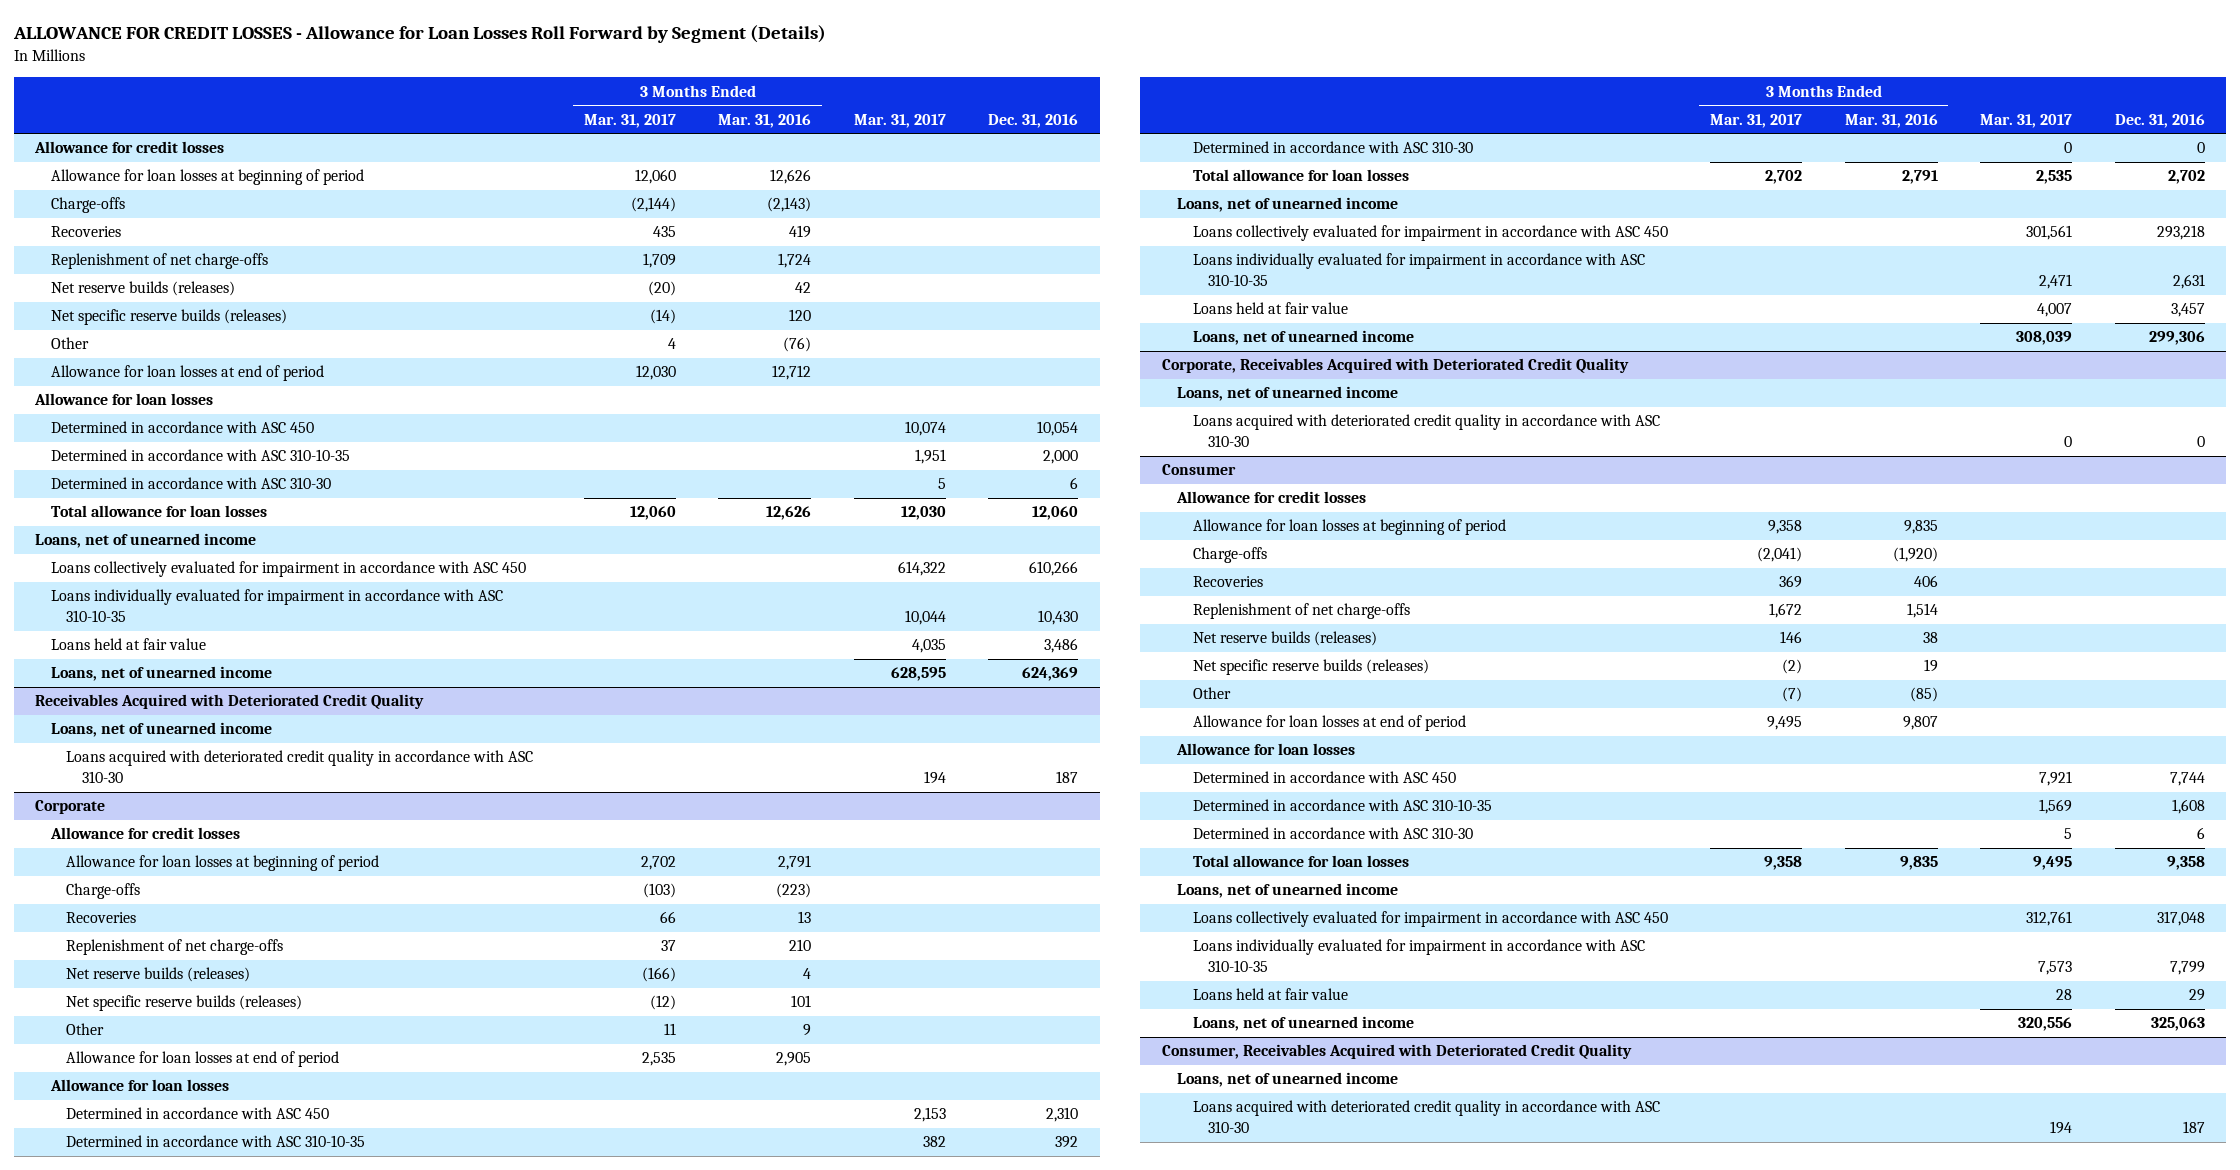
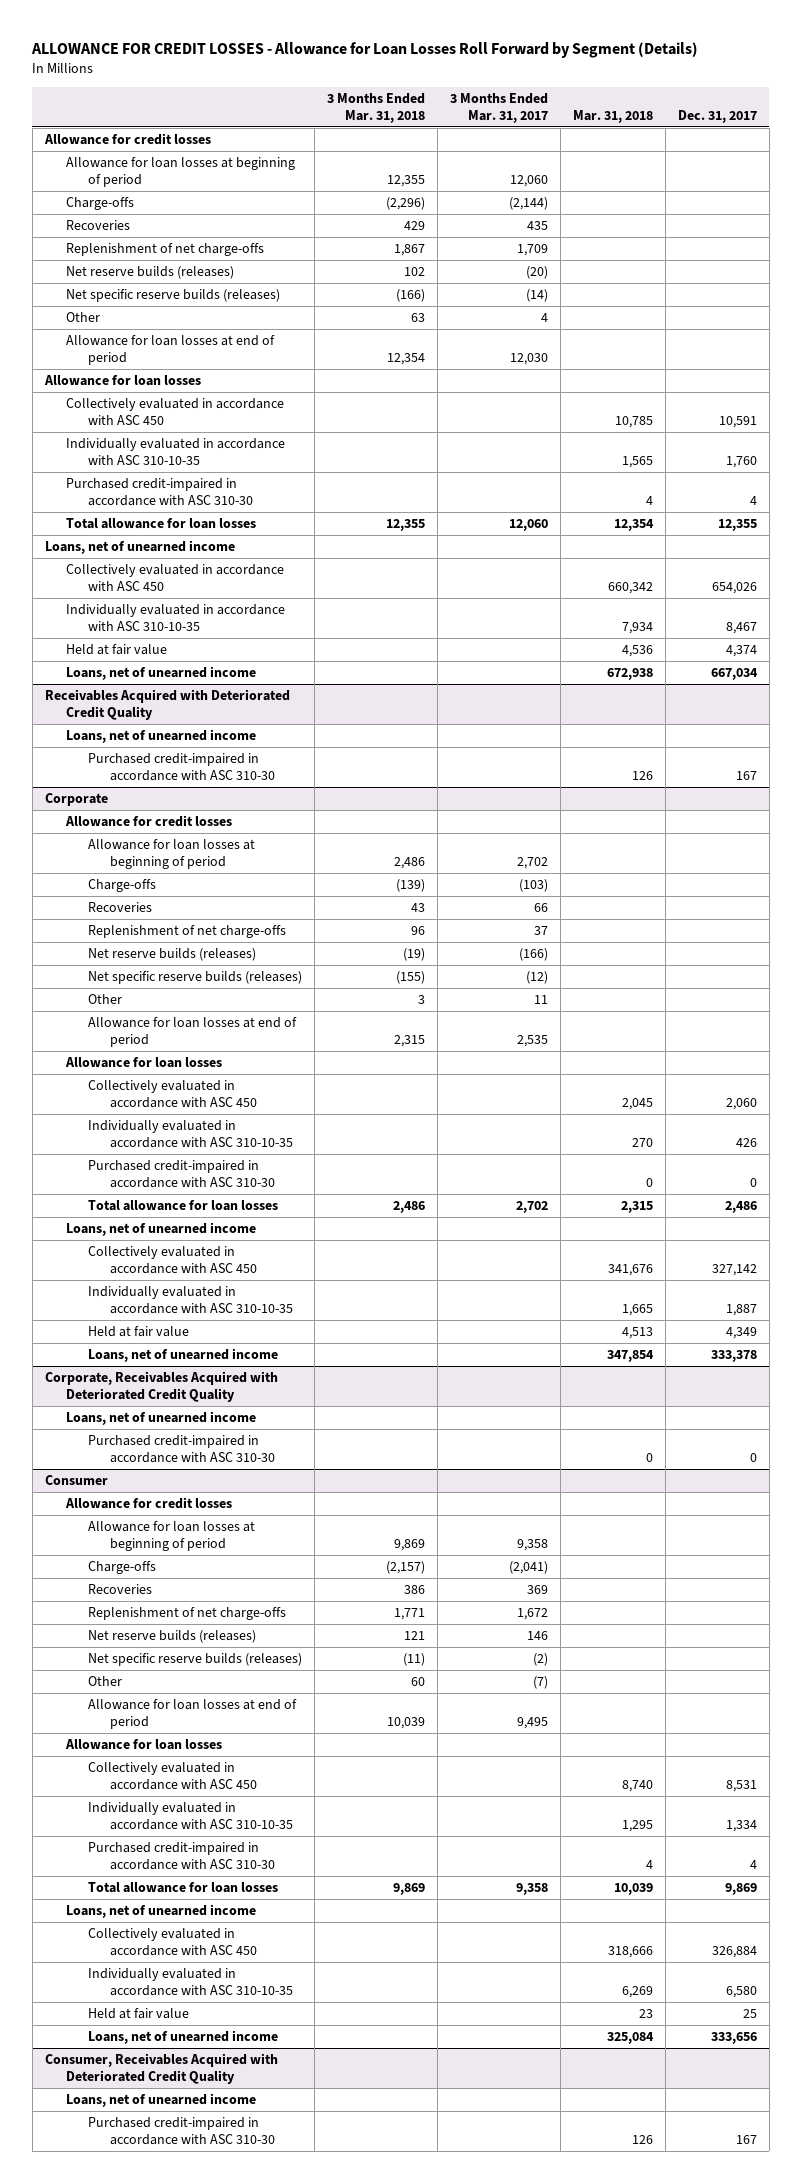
- | 3 Months Ended Mar. 31, 2017 | 3 Months Ended Mar. 31, 2016 | Mar. 31, 2017 | Dec. 31, 2016
+ | 3 Months Ended Mar. 31, 2018 | 3 Months Ended Mar. 31, 2017 | Mar. 31, 2018 | Dec. 31, 2017
- Determined in accordance with ASC 450 | | | 10,074 | 10,054
- Determined in accordance with ASC 310-10-35 | | | 1,951 | 2,000
- Determined in accordance with ASC 310-30 | | | 5 | 6
+ Collectively evaluated in accordance with ASC 450 | | | 10,785 | 10,591
+ Individually evaluated in accordance with ASC 310-10-35 | | | 1,565 | 1,760
+ Purchased credit-impaired in accordance with ASC 310-30 | | | 4 | 4
- Loans collectively evaluated for impairment in accordance with ASC 450 | | | 614,322 | 610,266
- Loans individually evaluated for impairment in accordance with ASC 310-10-35 | | | 10,044 | 10,430
- Loans held at fair value | | | 4,035 | 3,486
+ Collectively evaluated in accordance with ASC 450 | | | 660,342 | 654,026
+ Individually evaluated in accordance with ASC 310-10-35 | | | 7,934 | 8,467
+ Held at fair value | | | 4,536 | 4,374
@ Receivables Acquired with Deteriorated Credit Quality
- Loans acquired with deteriorated credit quality in accordance with ASC 310-30 | | | 194 | 187
+ Purchased credit-impaired in accordance with ASC 310-30 | | | 126 | 167
@ Corporate
- Determined in accordance with ASC 450 | | | 2,153 | 2,310
- Determined in accordance with ASC 310-10-35 | | | 382 | 392
- Determined in accordance with ASC 310-30 | | | 0 | 0
+ Collectively evaluated in accordance with ASC 450 | | | 2,045 | 2,060
+ Individually evaluated in accordance with ASC 310-10-35 | | | 270 | 426
+ Purchased credit-impaired in accordance with ASC 310-30 | | | 0 | 0
- Loans collectively evaluated for impairment in accordance with ASC 450 | | | 301,561 | 293,218
- Loans individually evaluated for impairment in accordance with ASC 310-10-35 | | | 2,471 | 2,631
- Loans held at fair value | | | 4,007 | 3,457
+ Collectively evaluated in accordance with ASC 450 | | | 341,676 | 327,142
+ Individually evaluated in accordance with ASC 310-10-35 | | | 1,665 | 1,887
+ Held at fair value | | | 4,513 | 4,349
@ Corporate, Receivables Acquired with Deteriorated Credit Quality
- Loans acquired with deteriorated credit quality in accordance with ASC 310-30 | | | 0 | 0
+ Purchased credit-impaired in accordance with ASC 310-30 | | | 0 | 0
@ Consumer
- Determined in accordance with ASC 450 | | | 7,921 | 7,744
- Determined in accordance with ASC 310-10-35 | | | 1,569 | 1,608
- Determined in accordance with ASC 310-30 | | | 5 | 6
+ Collectively evaluated in accordance with ASC 450 | | | 8,740 | 8,531
+ Individually evaluated in accordance with ASC 310-10-35 | | | 1,295 | 1,334
+ Purchased credit-impaired in accordance with ASC 310-30 | | | 4 | 4
- Loans collectively evaluated for impairment in accordance with ASC 450 | | | 312,761 | 317,048
- Loans individually evaluated for impairment in accordance with ASC 310-10-35 | | | 7,573 | 7,799
- Loans held at fair value | | | 28 | 29
+ Collectively evaluated in accordance with ASC 450 | | | 318,666 | 326,884
+ Individually evaluated in accordance with ASC 310-10-35 | | | 6,269 | 6,580
+ Held at fair value | | | 23 | 25
@ Consumer, Receivables Acquired with Deteriorated Credit Quality
- Loans acquired with deteriorated credit quality in accordance with ASC 310-30 | | | 194 | 187
+ Purchased credit-impaired in accordance with ASC 310-30 | | | 126 | 167

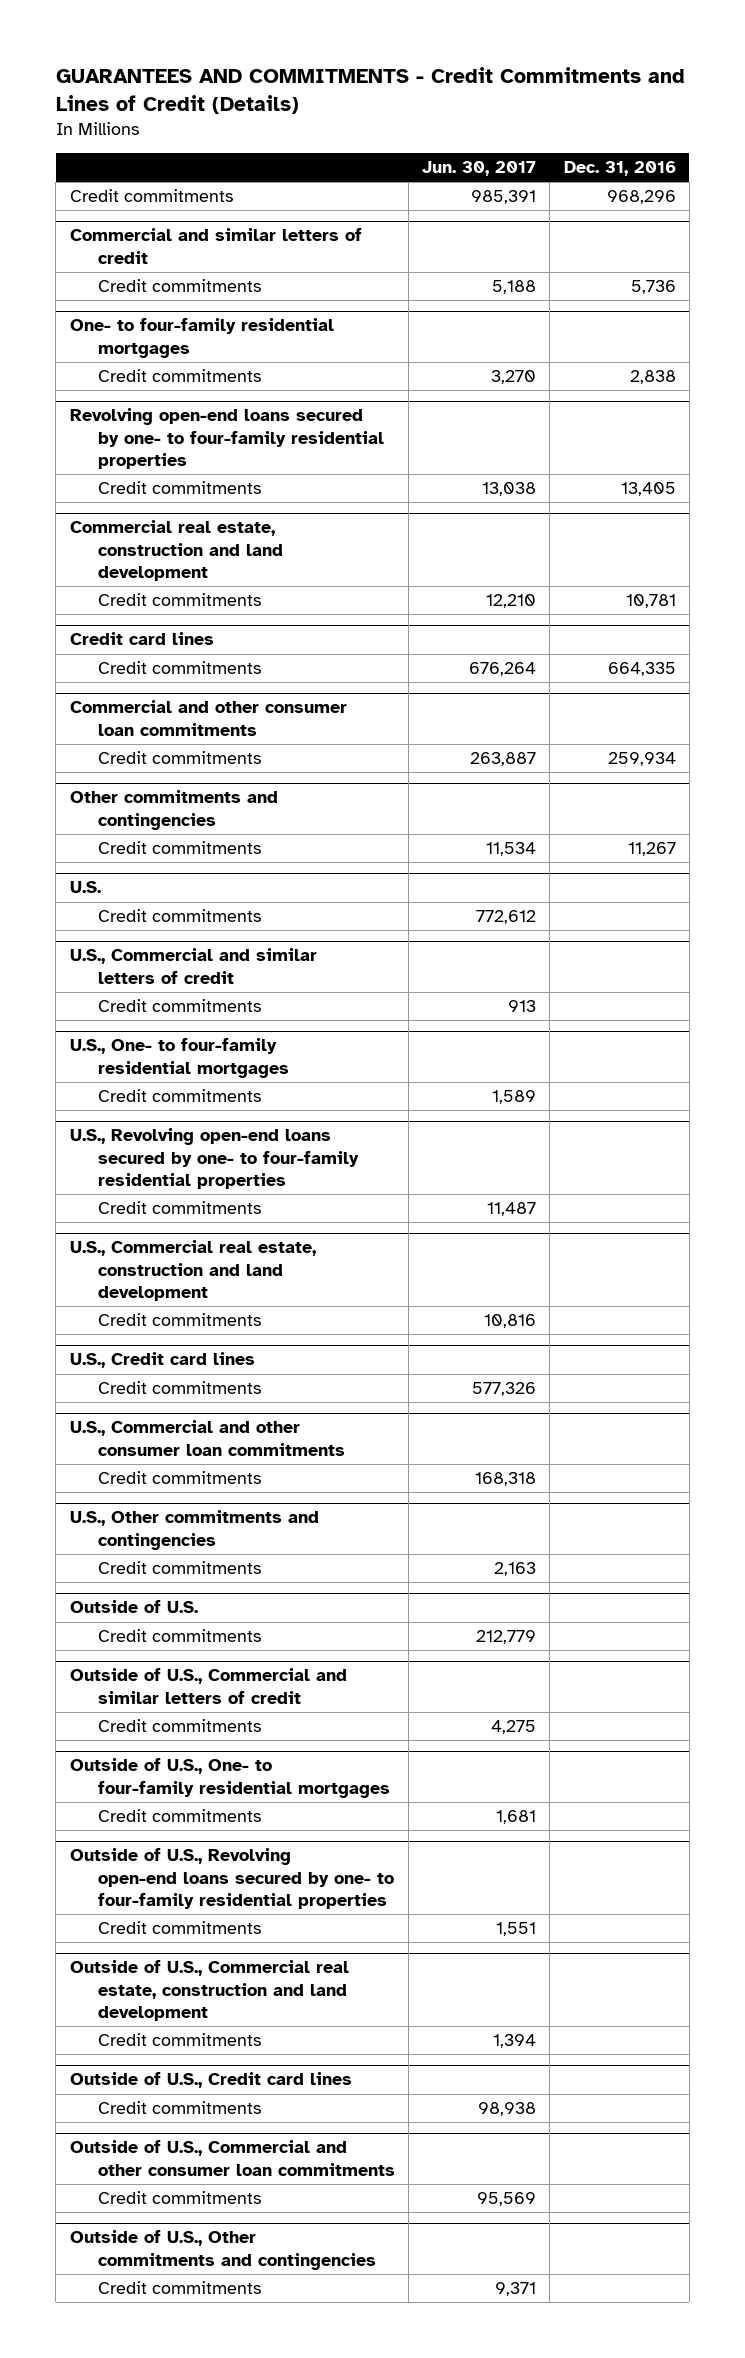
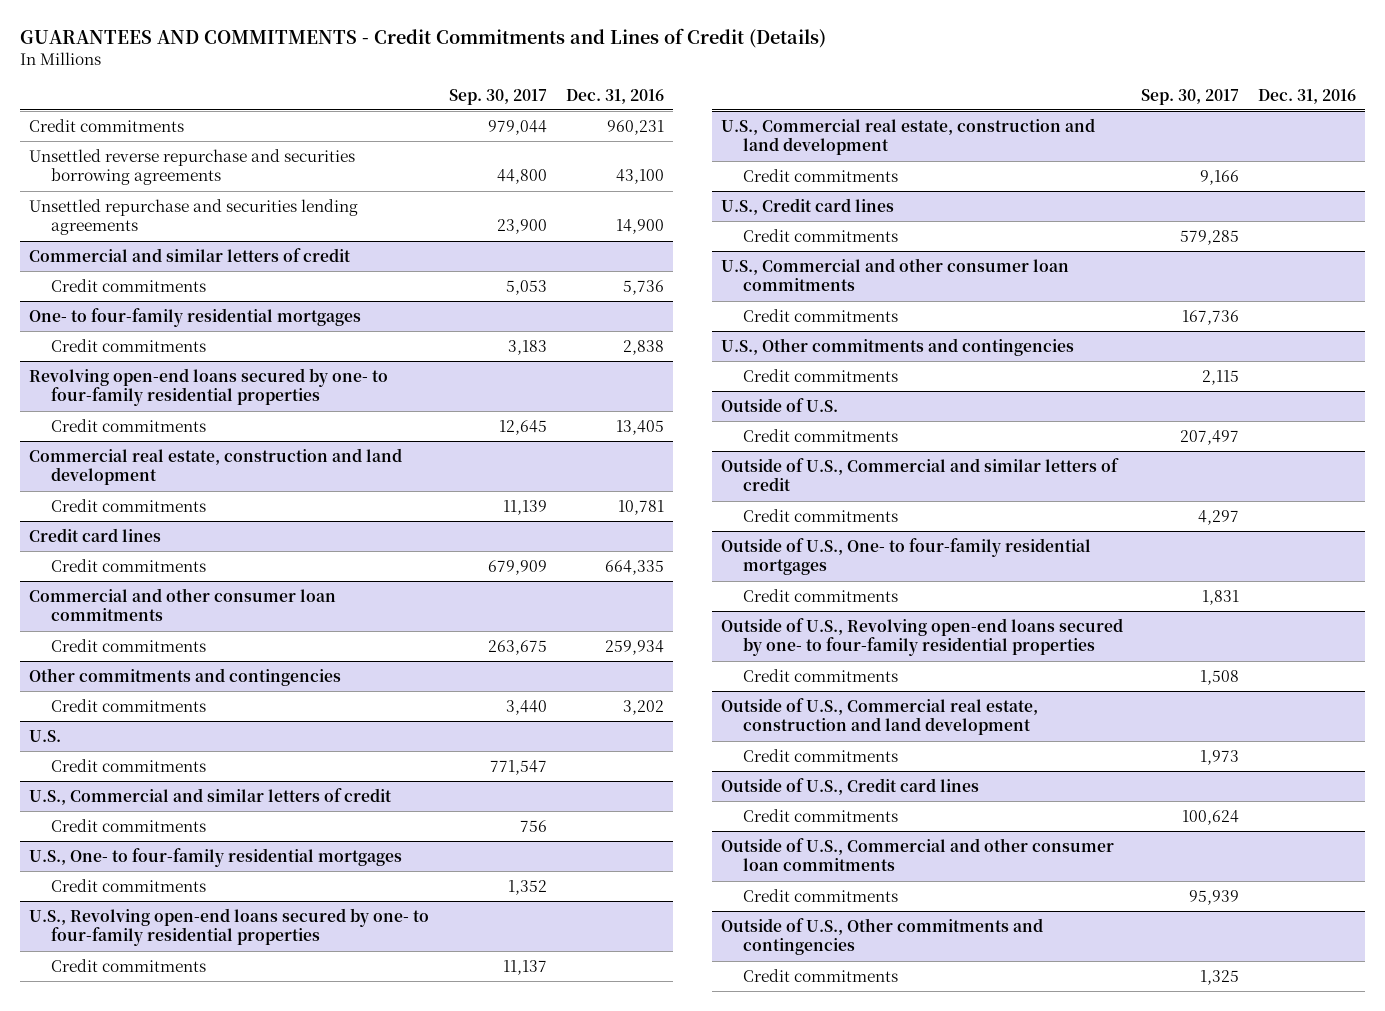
- | Jun. 30, 2017 | Dec. 31, 2016
+ | Sep. 30, 2017 | Dec. 31, 2016
- Credit commitments | 985,391 | 968,296
+ Credit commitments | 979,044 | 960,231
+ Unsettled reverse repurchase and securities borrowing agreements | 44,800 | 43,100
+ Unsettled repurchase and securities lending agreements | 23,900 | 14,900
@ Other commitments and contingencies
- Credit commitments | 11,534 | 11,267
+ Credit commitments | 3,440 | 3,202

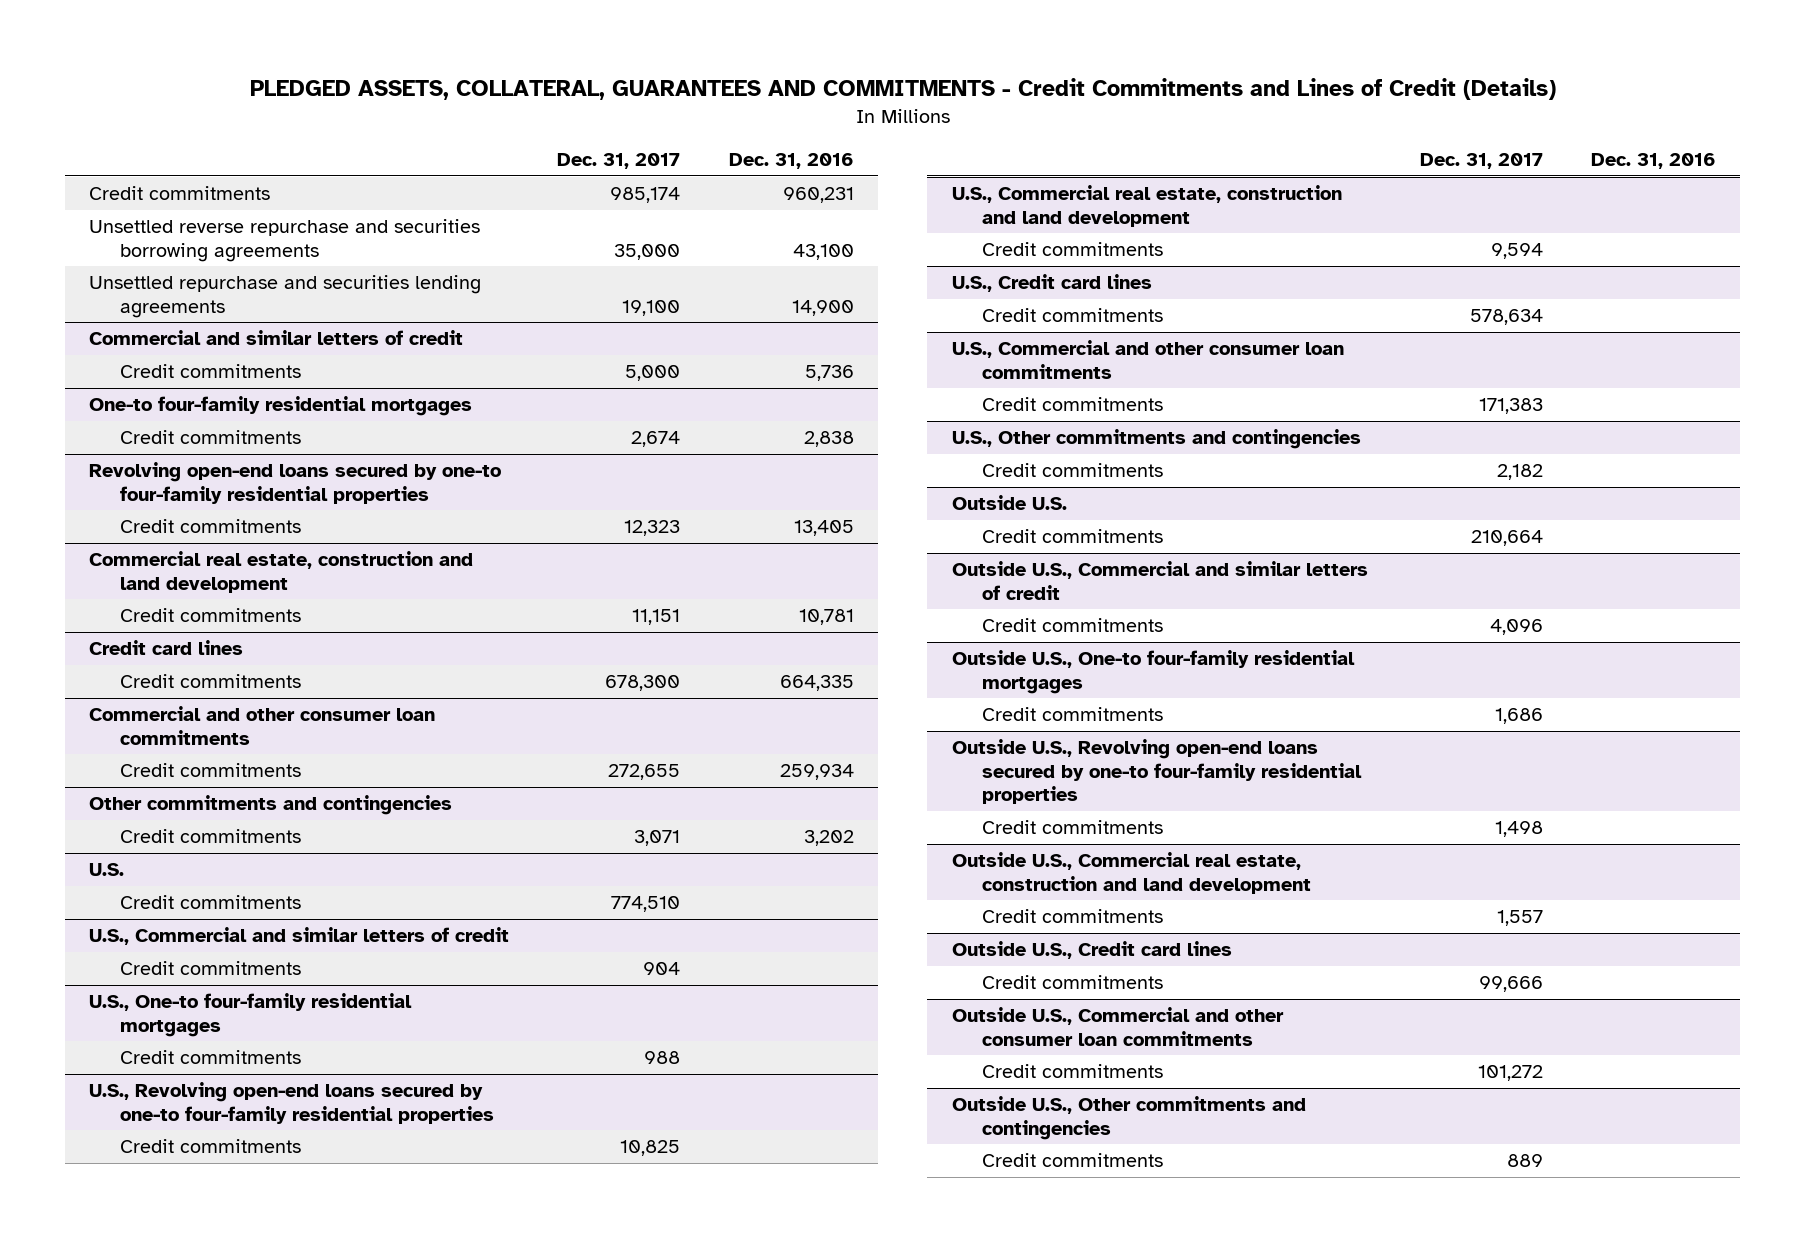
- GUARANTEES AND COMMITMENTS - Credit Commitments and Lines of Credit (Details)
+ PLEDGED ASSETS, COLLATERAL, GUARANTEES AND COMMITMENTS - Credit Commitments and Lines of Credit (Details)
- | Sep. 30, 2017 | Dec. 31, 2016
+ | Dec. 31, 2017 | Dec. 31, 2016
- One- to four-family residential mortgages
+ One-to four-family residential mortgages
- Revolving open-end loans secured by one- to four-family residential properties
+ Revolving open-end loans secured by one-to four-family residential properties
- U.S., One- to four-family residential mortgages
+ U.S., One-to four-family residential mortgages
- U.S., Revolving open-end loans secured by one- to four-family residential properties
+ U.S., Revolving open-end loans secured by one-to four-family residential properties
- Outside of U.S.
- Credit commitments | 207,497 |
- Outside of U.S., Commercial and similar letters of credit
+ Outside U.S.
+ Credit commitments | 210,664 |
+ Outside U.S., Commercial and similar letters of credit
- Outside of U.S., One- to four-family residential mortgages
+ Outside U.S., One-to four-family residential mortgages
- Outside of U.S., Revolving open-end loans secured by one- to four-family residential properties
+ Outside U.S., Revolving open-end loans secured by one-to four-family residential properties
- Outside of U.S., Commercial real estate, construction and land development
+ Outside U.S., Commercial real estate, construction and land development
- Outside of U.S., Credit card lines
+ Outside U.S., Credit card lines
- Outside of U.S., Commercial and other consumer loan commitments
+ Outside U.S., Commercial and other consumer loan commitments
- Outside of U.S., Other commitments and contingencies
+ Outside U.S., Other commitments and contingencies

